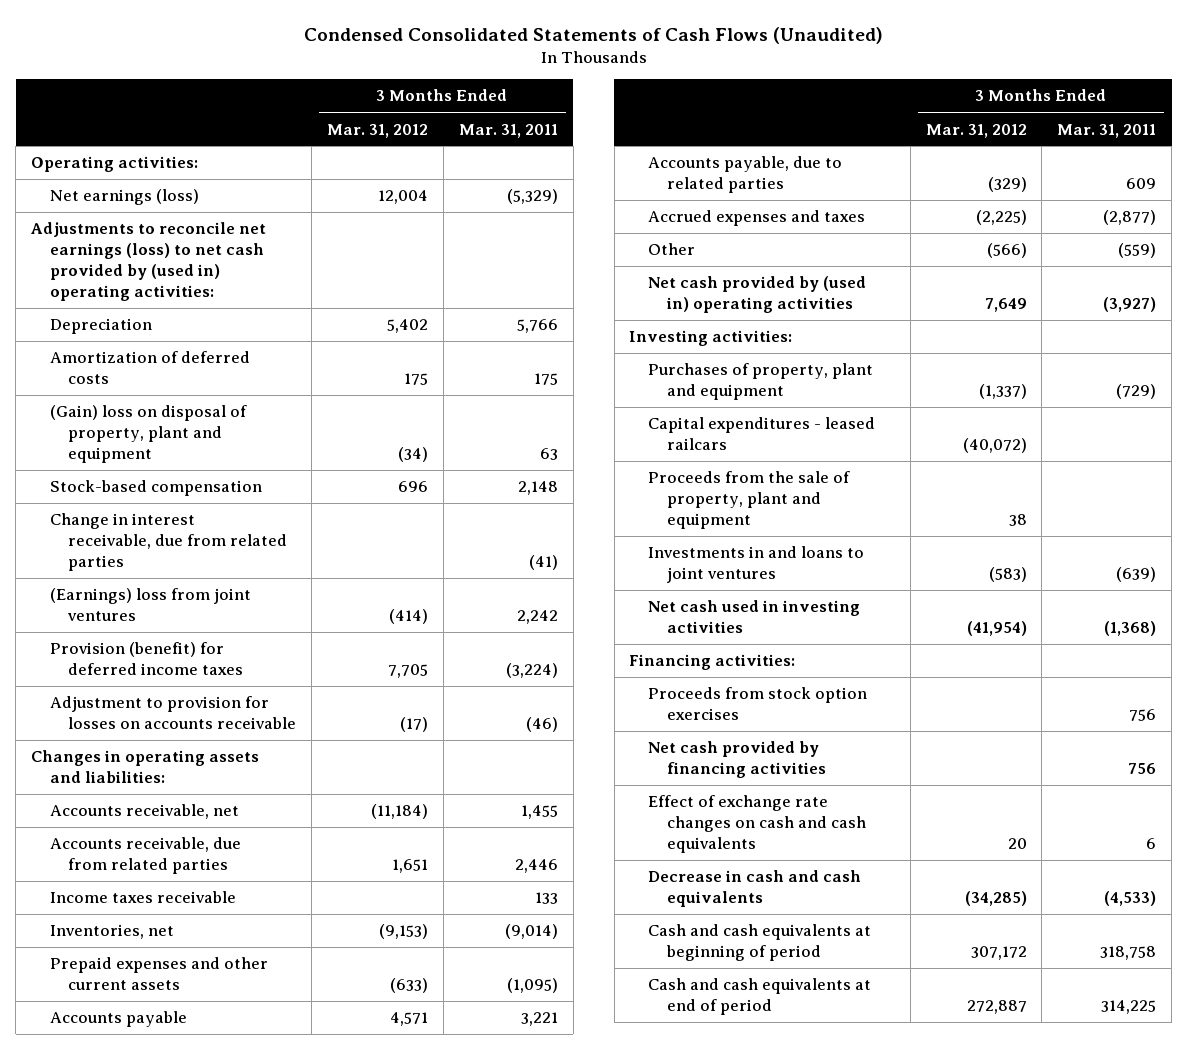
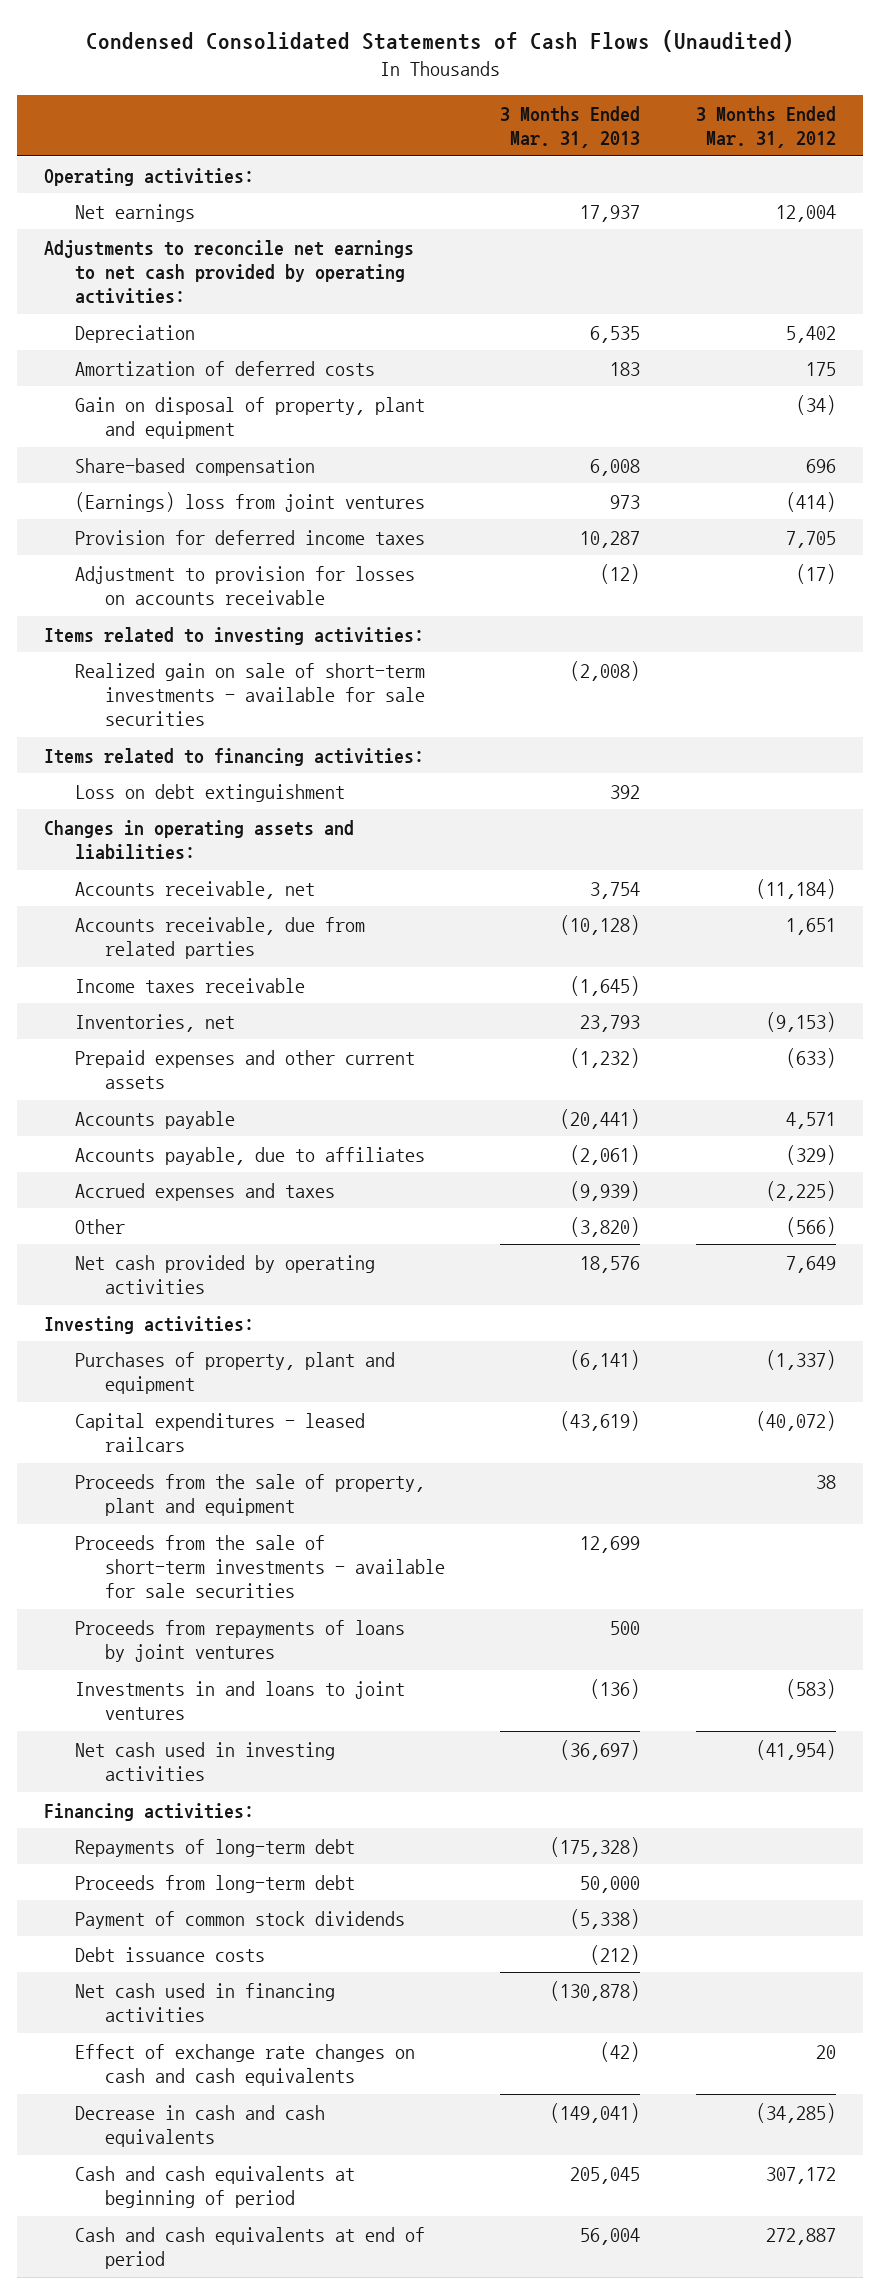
- | 3 Months Ended Mar. 31, 2012 | 3 Months Ended Mar. 31, 2011
+ | 3 Months Ended Mar. 31, 2013 | 3 Months Ended Mar. 31, 2012
- Net earnings (loss) | 12,004 | (5,329)
- Adjustments to reconcile net earnings (loss) to net cash provided by (used in) operating activities:
+ Net earnings | 17,937 | 12,004
+ Adjustments to reconcile net earnings to net cash provided by operating activities:
- (Gain) loss on disposal of property, plant and equipment | (34) | 63
- Stock-based compensation | 696 | 2,148
- Change in interest receivable, due from related parties | | (41)
+ Gain on disposal of property, plant and equipment | | (34)
+ Share-based compensation | 6,008 | 696
- Provision (benefit) for deferred income taxes | 7,705 | (3,224)
+ Provision for deferred income taxes | 10,287 | 7,705
+ Items related to investing activities:
+ Realized gain on sale of short-term investments - available for sale securities | (2,008) |
+ Items related to financing activities:
+ Loss on debt extinguishment | 392 |
- Accounts payable, due to related parties | (329) | 609
+ Accounts payable, due to affiliates | (2,061) | (329)
- Net cash provided by (used in) operating activities | 7,649 | (3,927)
+ Net cash provided by operating activities | 18,576 | 7,649
+ Proceeds from the sale of short-term investments - available for sale securities | 12,699 |
+ Proceeds from repayments of loans by joint ventures | 500 |
- Proceeds from stock option exercises | | 756
- Net cash provided by financing activities | | 756
+ Repayments of long-term debt | (175,328) |
+ Proceeds from long-term debt | 50,000 |
+ Payment of common stock dividends | (5,338) |
+ Debt issuance costs | (212) |
+ Net cash used in financing activities | (130,878) |

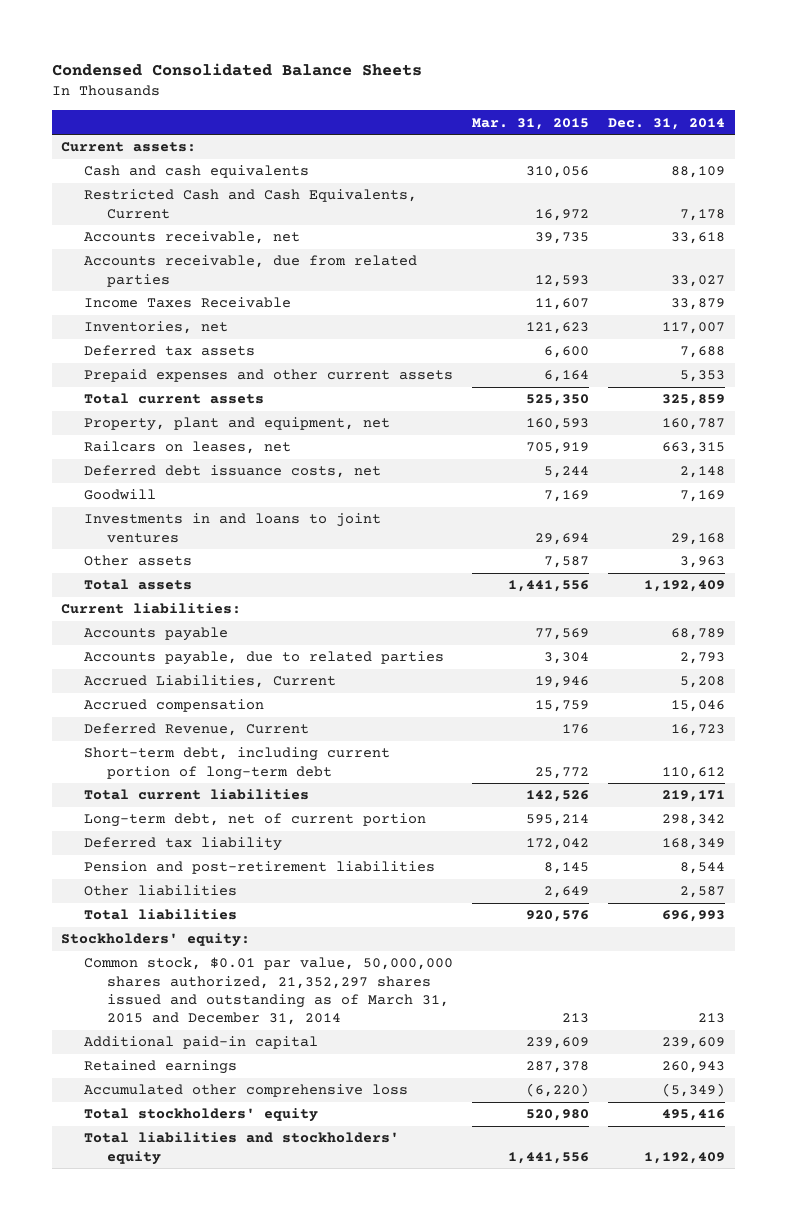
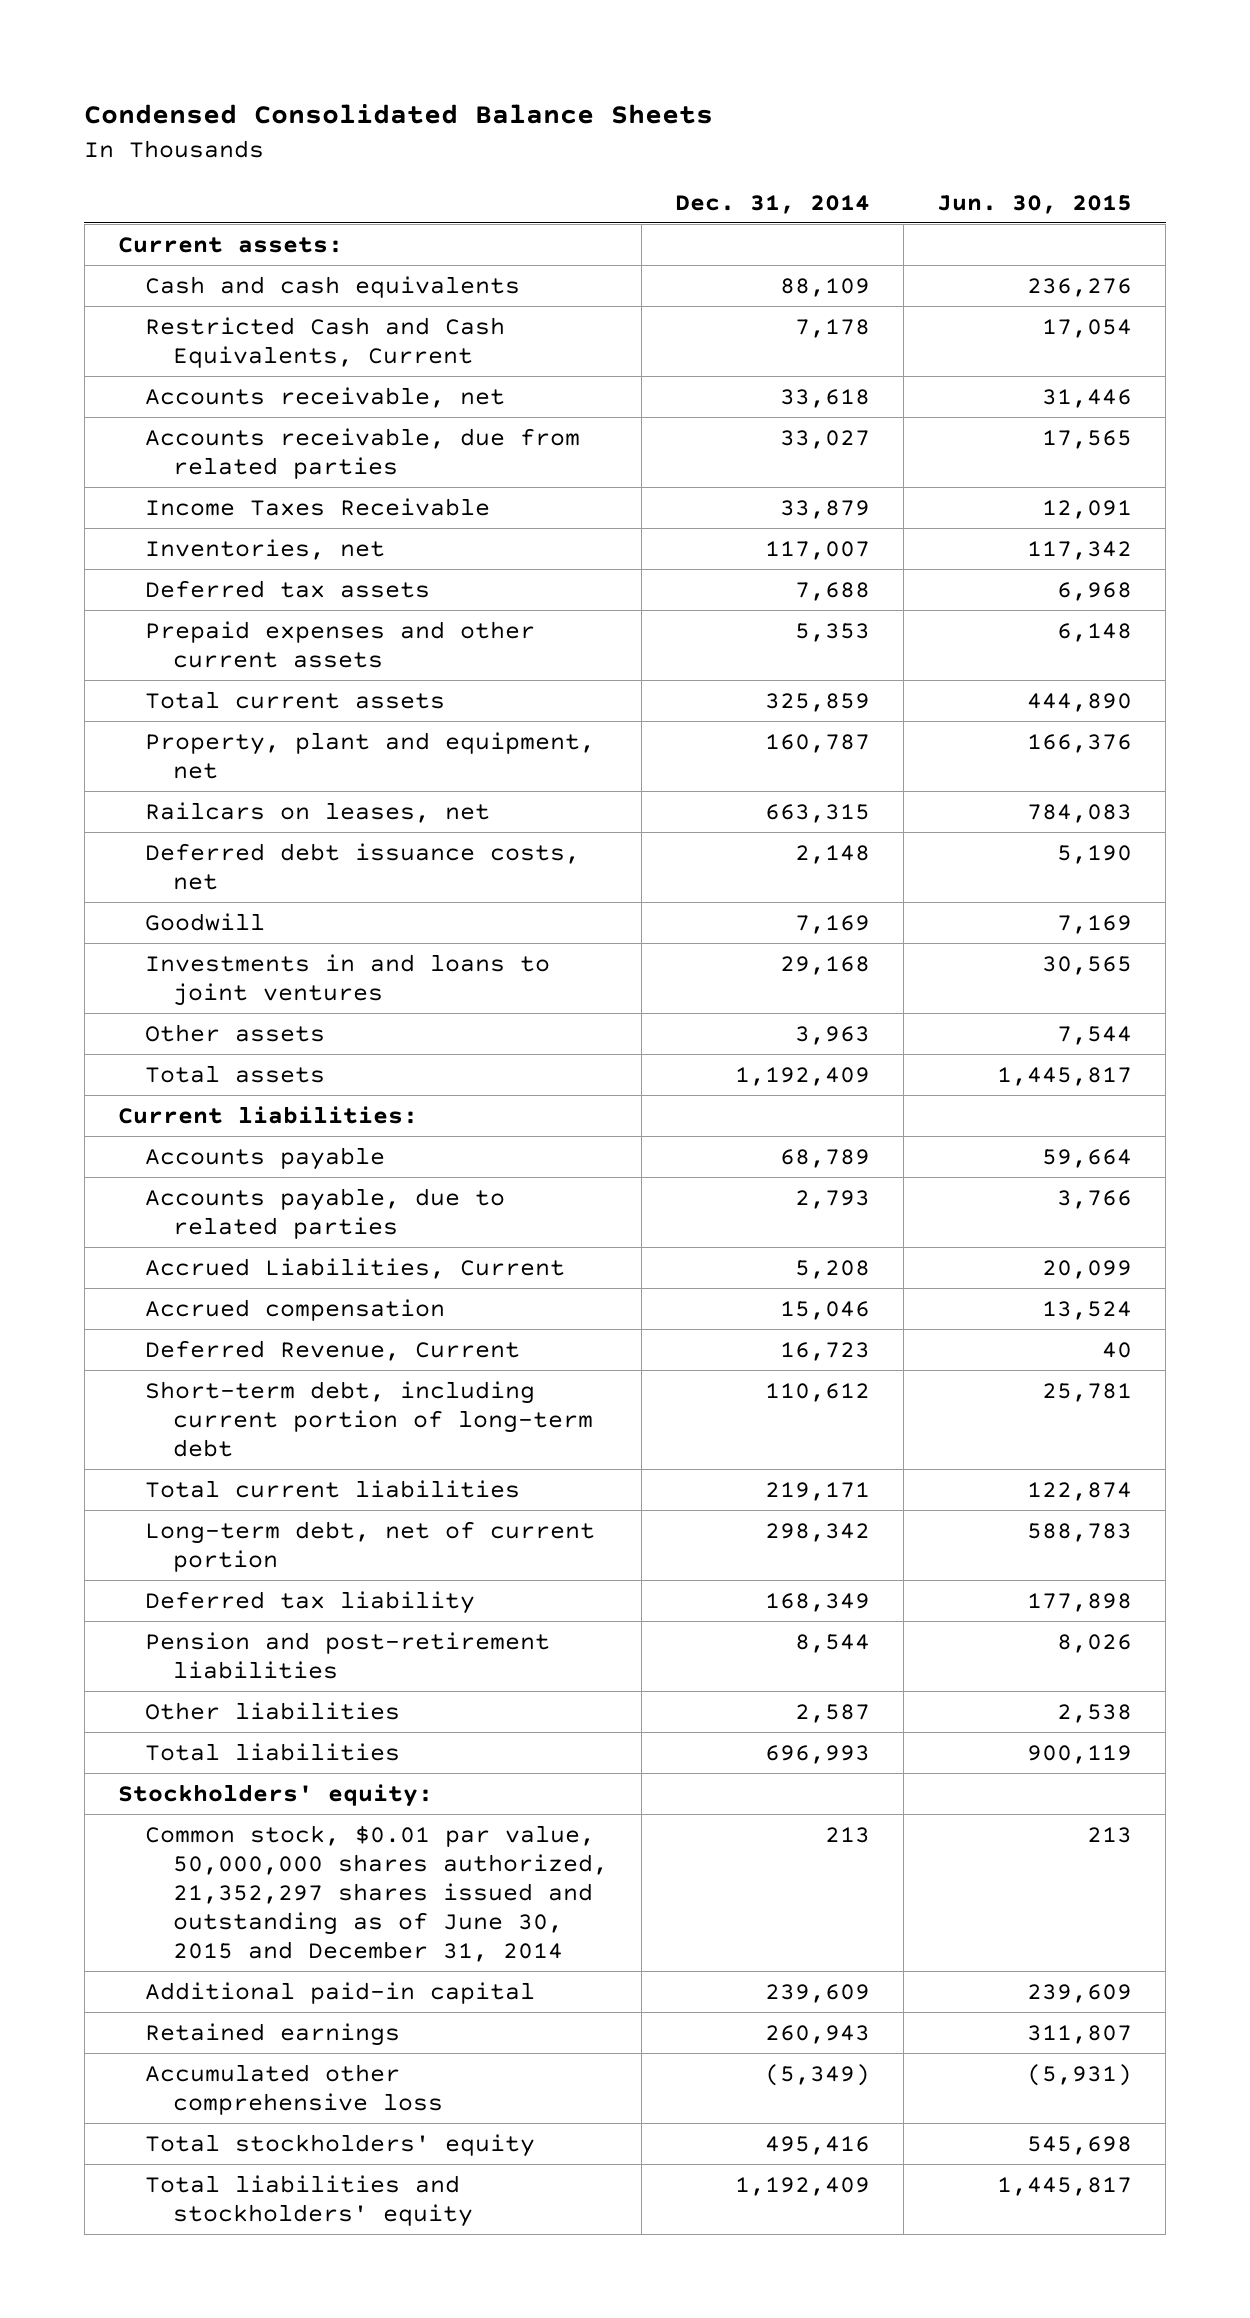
- | Mar. 31, 2015 | Dec. 31, 2014
+ | Dec. 31, 2014 | Jun. 30, 2015
- Common stock, $0.01 par value, 50,000,000 shares authorized, 21,352,297 shares issued and outstanding as of March 31, 2015 and December 31, 2014 | 213 | 213
+ Common stock, $0.01 par value, 50,000,000 shares authorized, 21,352,297 shares issued and outstanding as of June 30, 2015 and December 31, 2014 | 213 | 213

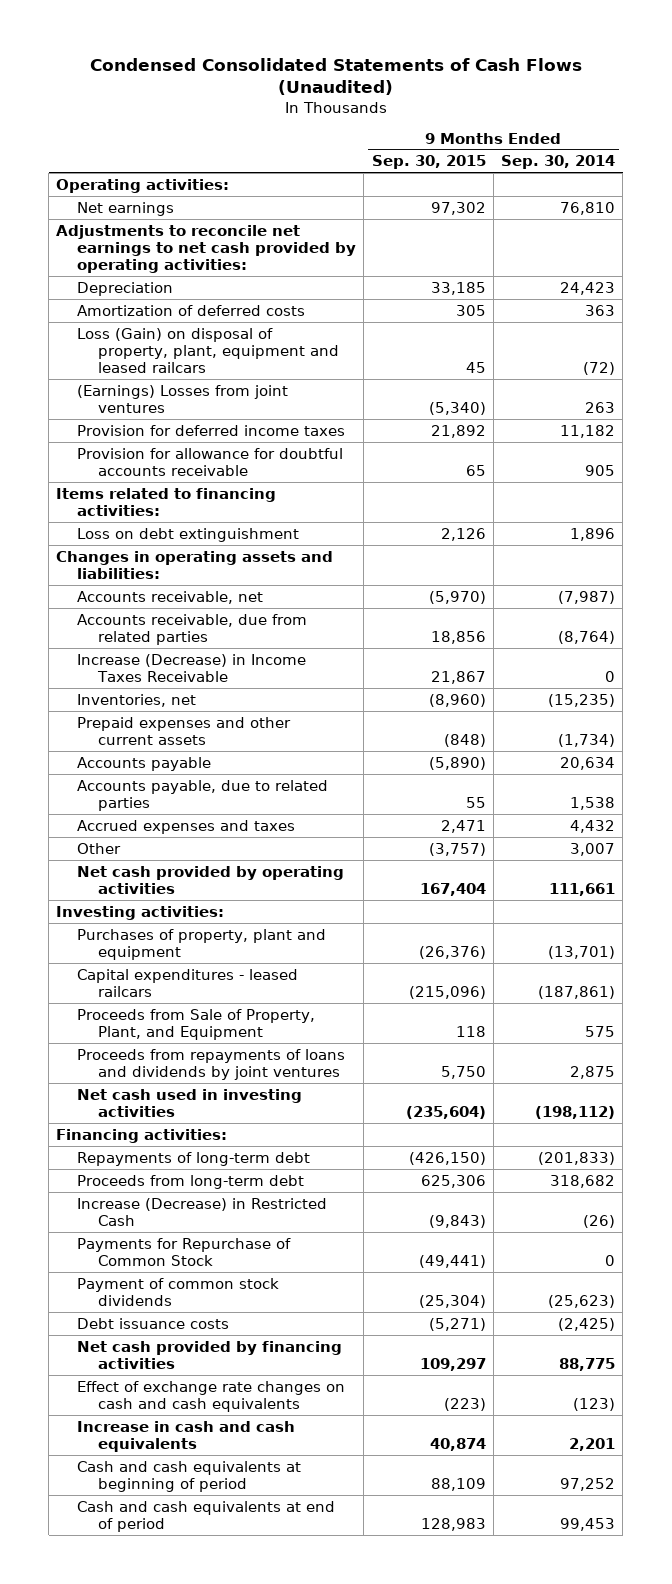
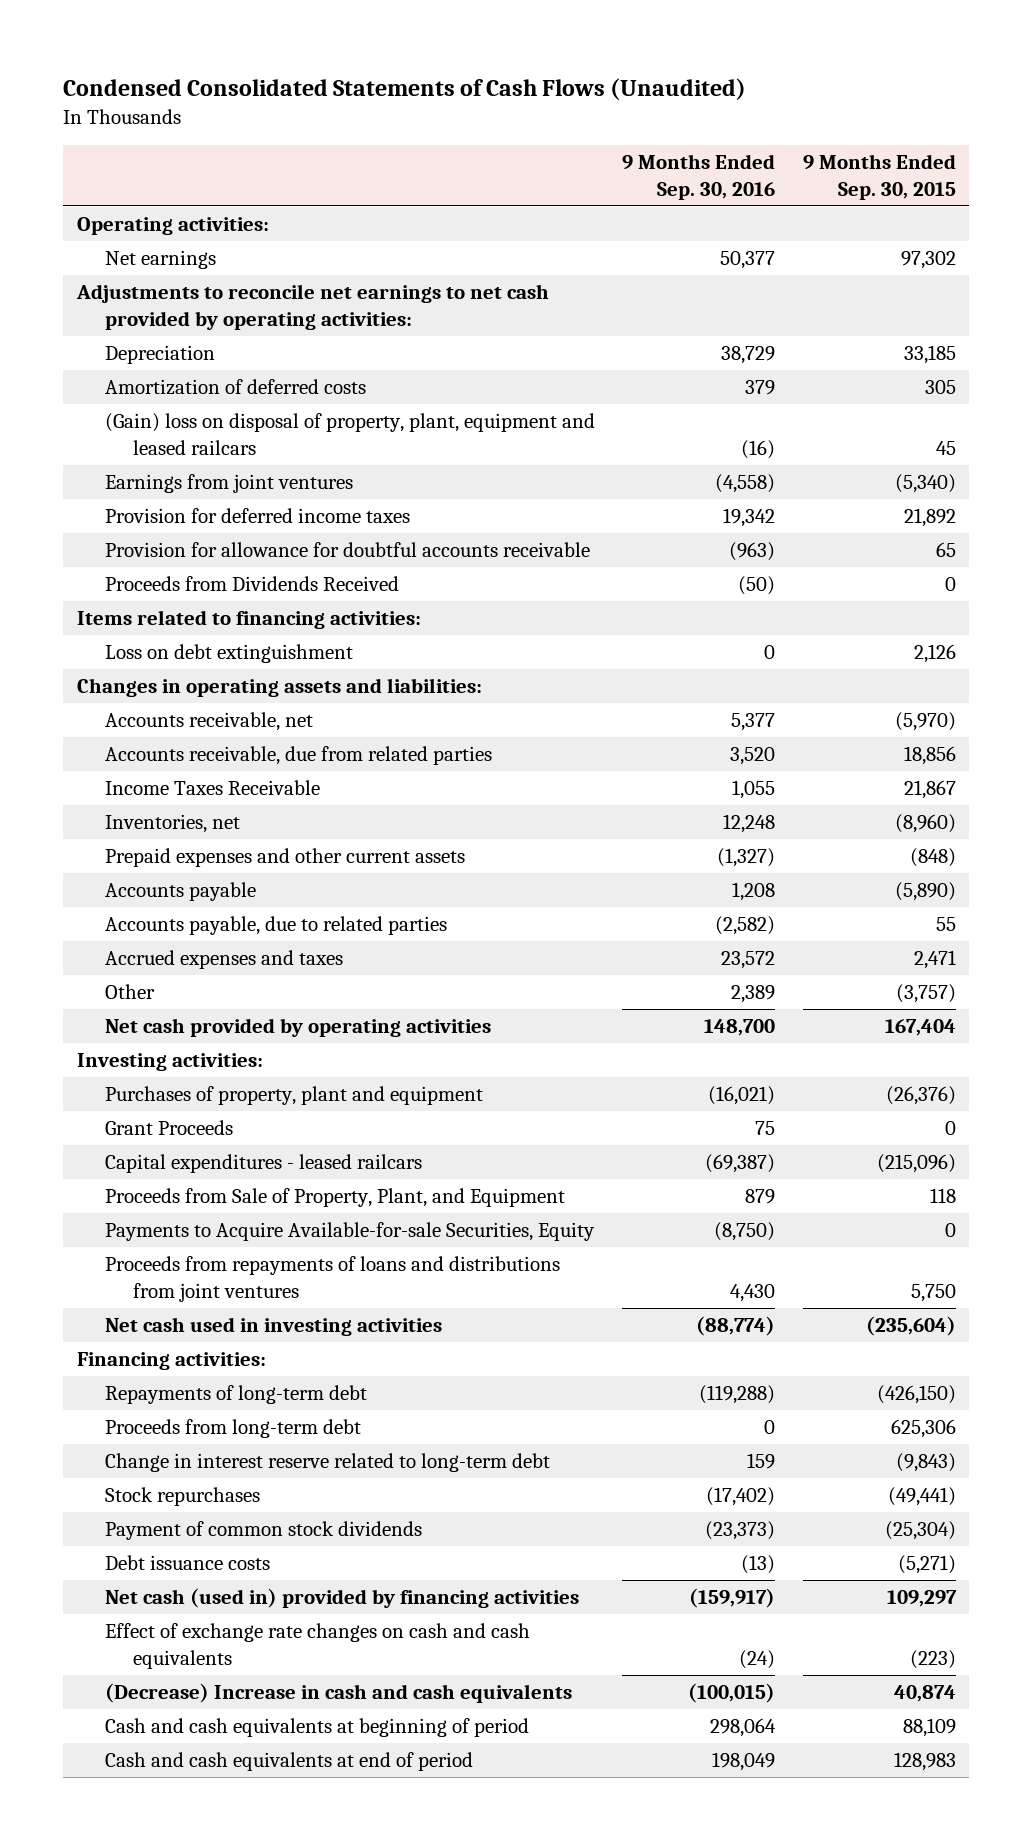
- | 9 Months Ended Sep. 30, 2015 | 9 Months Ended Sep. 30, 2014
+ | 9 Months Ended Sep. 30, 2016 | 9 Months Ended Sep. 30, 2015
- Loss (Gain) on disposal of property, plant, equipment and leased railcars | 45 | (72)
- (Earnings) Losses from joint ventures | (5,340) | 263
+ (Gain) loss on disposal of property, plant, equipment and leased railcars | (16) | 45
+ Earnings from joint ventures | (4,558) | (5,340)
+ Proceeds from Dividends Received | (50) | 0
- Increase (Decrease) in Income Taxes Receivable | 21,867 | 0
+ Income Taxes Receivable | 1,055 | 21,867
+ Grant Proceeds | 75 | 0
- Proceeds from repayments of loans and dividends by joint ventures | 5,750 | 2,875
+ Payments to Acquire Available-for-sale Securities, Equity | (8,750) | 0
+ Proceeds from repayments of loans and distributions from joint ventures | 4,430 | 5,750
- Increase (Decrease) in Restricted Cash | (9,843) | (26)
- Payments for Repurchase of Common Stock | (49,441) | 0
+ Change in interest reserve related to long-term debt | 159 | (9,843)
+ Stock repurchases | (17,402) | (49,441)
- Net cash provided by financing activities | 109,297 | 88,775
+ Net cash (used in) provided by financing activities | (159,917) | 109,297
- Increase in cash and cash equivalents | 40,874 | 2,201
+ (Decrease) Increase in cash and cash equivalents | (100,015) | 40,874

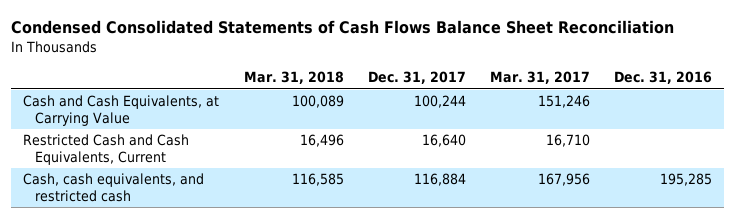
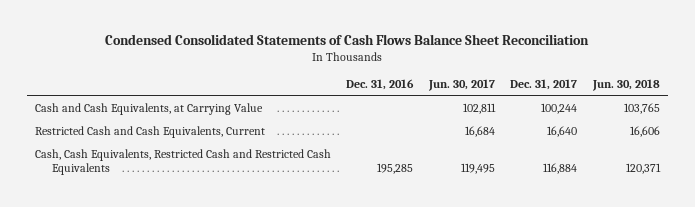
- | Mar. 31, 2018 | Dec. 31, 2017 | Mar. 31, 2017 | Dec. 31, 2016
+ | Dec. 31, 2016 | Jun. 30, 2017 | Dec. 31, 2017 | Jun. 30, 2018
- Cash, cash equivalents, and restricted cash | 116,585 | 116,884 | 167,956 | 195,285
+ Cash, Cash Equivalents, Restricted Cash and Restricted Cash Equivalents | 195,285 | 119,495 | 116,884 | 120,371

